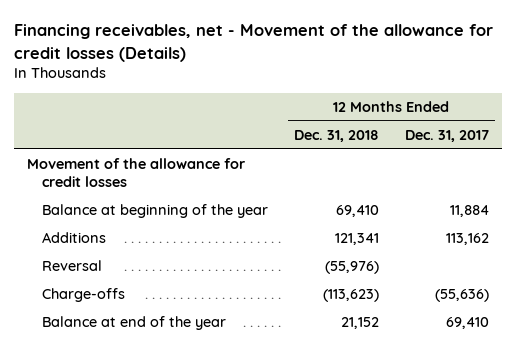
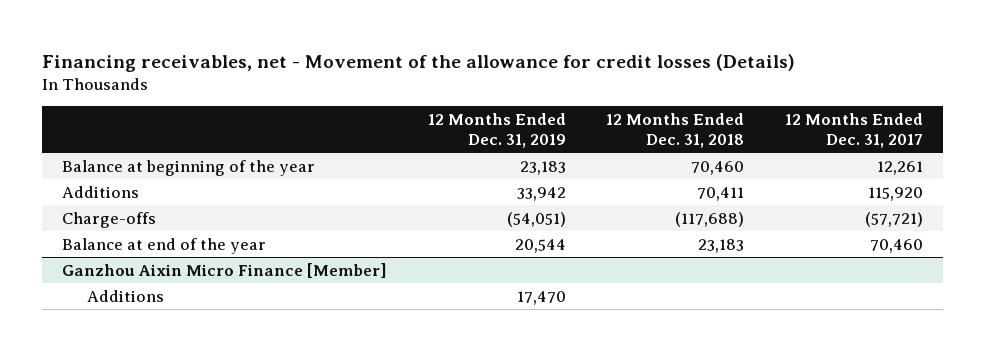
- | 12 Months Ended Dec. 31, 2018 | 12 Months Ended Dec. 31, 2017
+ | 12 Months Ended Dec. 31, 2019 | 12 Months Ended Dec. 31, 2018 | 12 Months Ended Dec. 31, 2017
- Movement of the allowance for credit losses
- Balance at beginning of the year | 69,410 | 11,884
- Additions | 121,341 | 113,162
- Reversal | (55,976) |
- Charge-offs | (113,623) | (55,636)
- Balance at end of the year | 21,152 | 69,410
+ Balance at beginning of the year | 23,183 | 70,460 | 12,261
+ Additions | 33,942 | 70,411 | 115,920
+ Charge-offs | (54,051) | (117,688) | (57,721)
+ Balance at end of the year | 20,544 | 23,183 | 70,460
+ Ganzhou Aixin Micro Finance [Member]
+ Additions | 17,470 | |

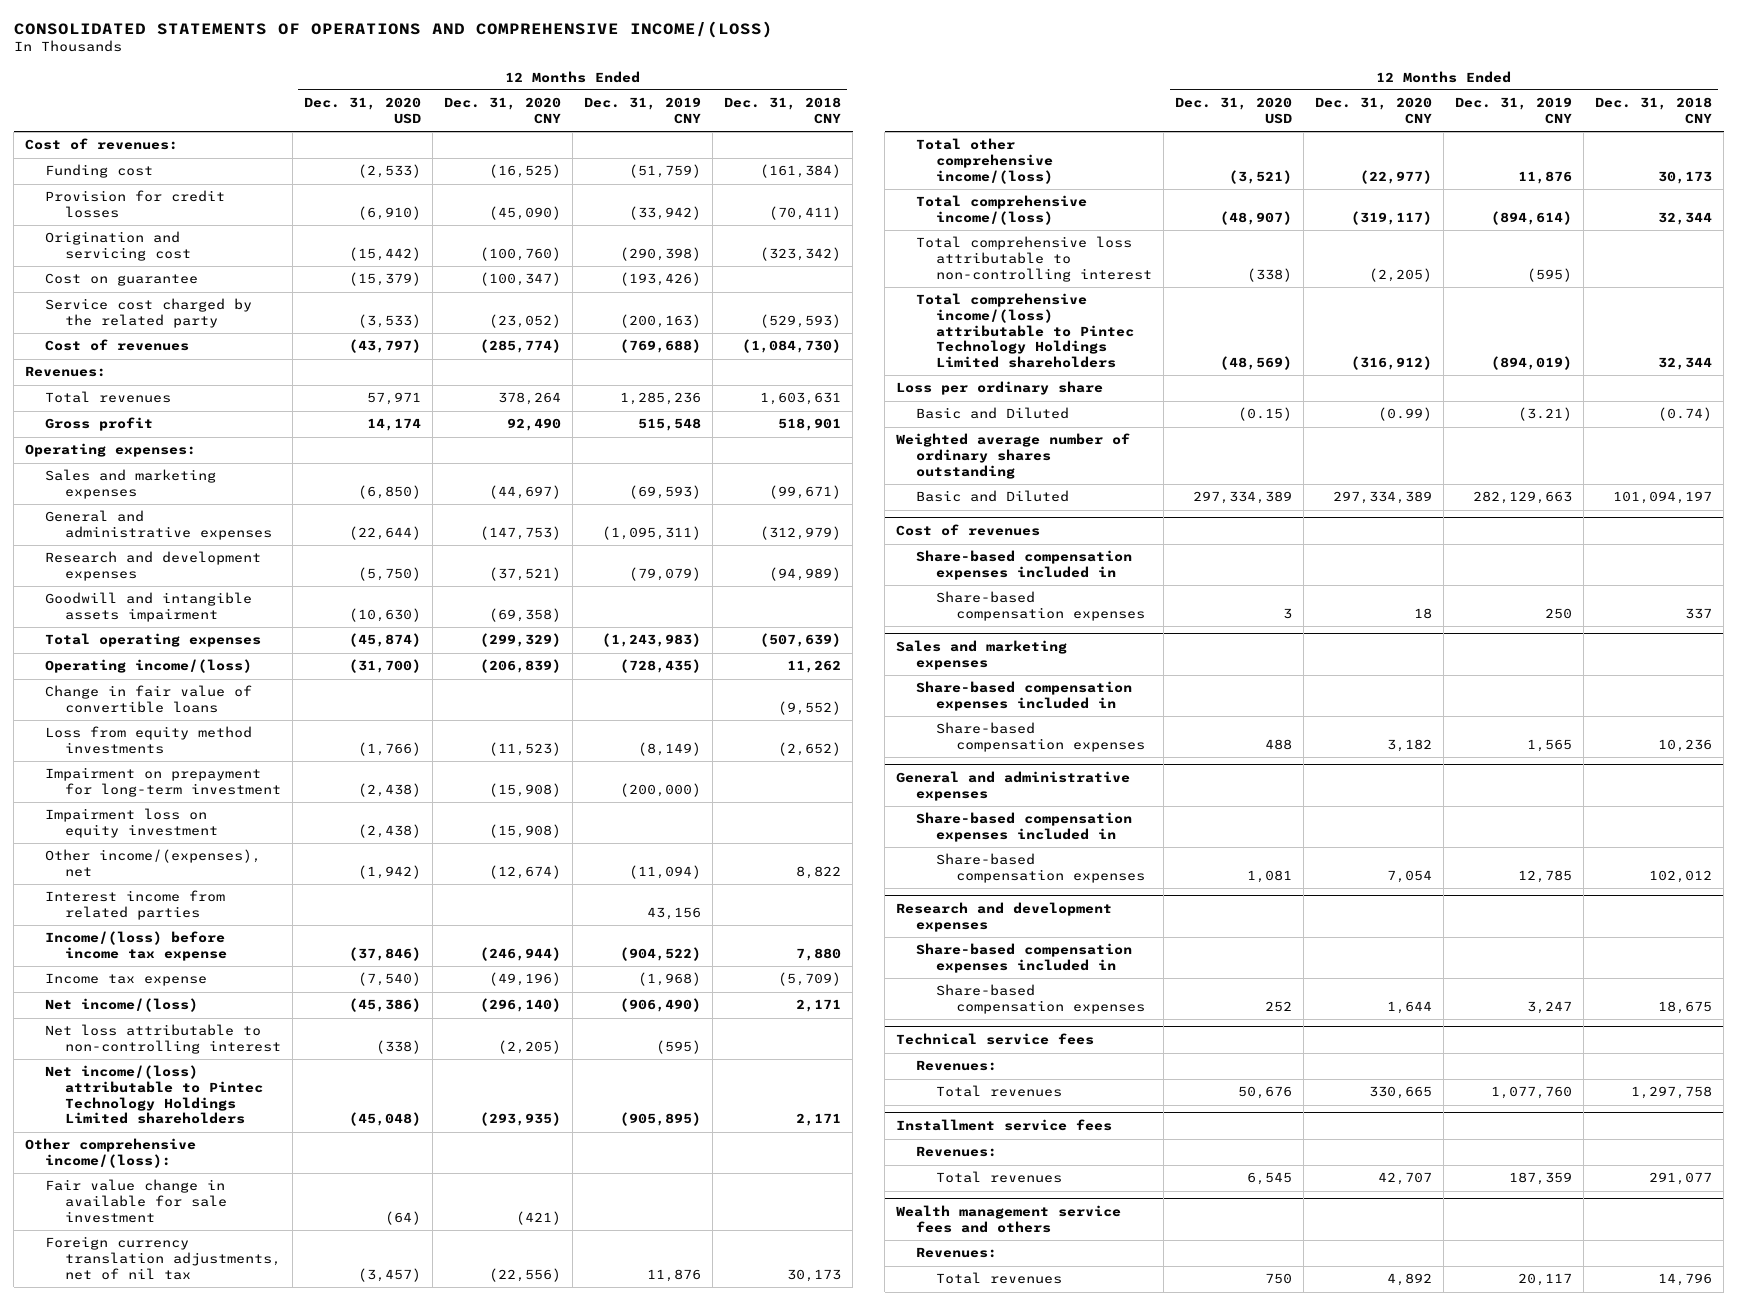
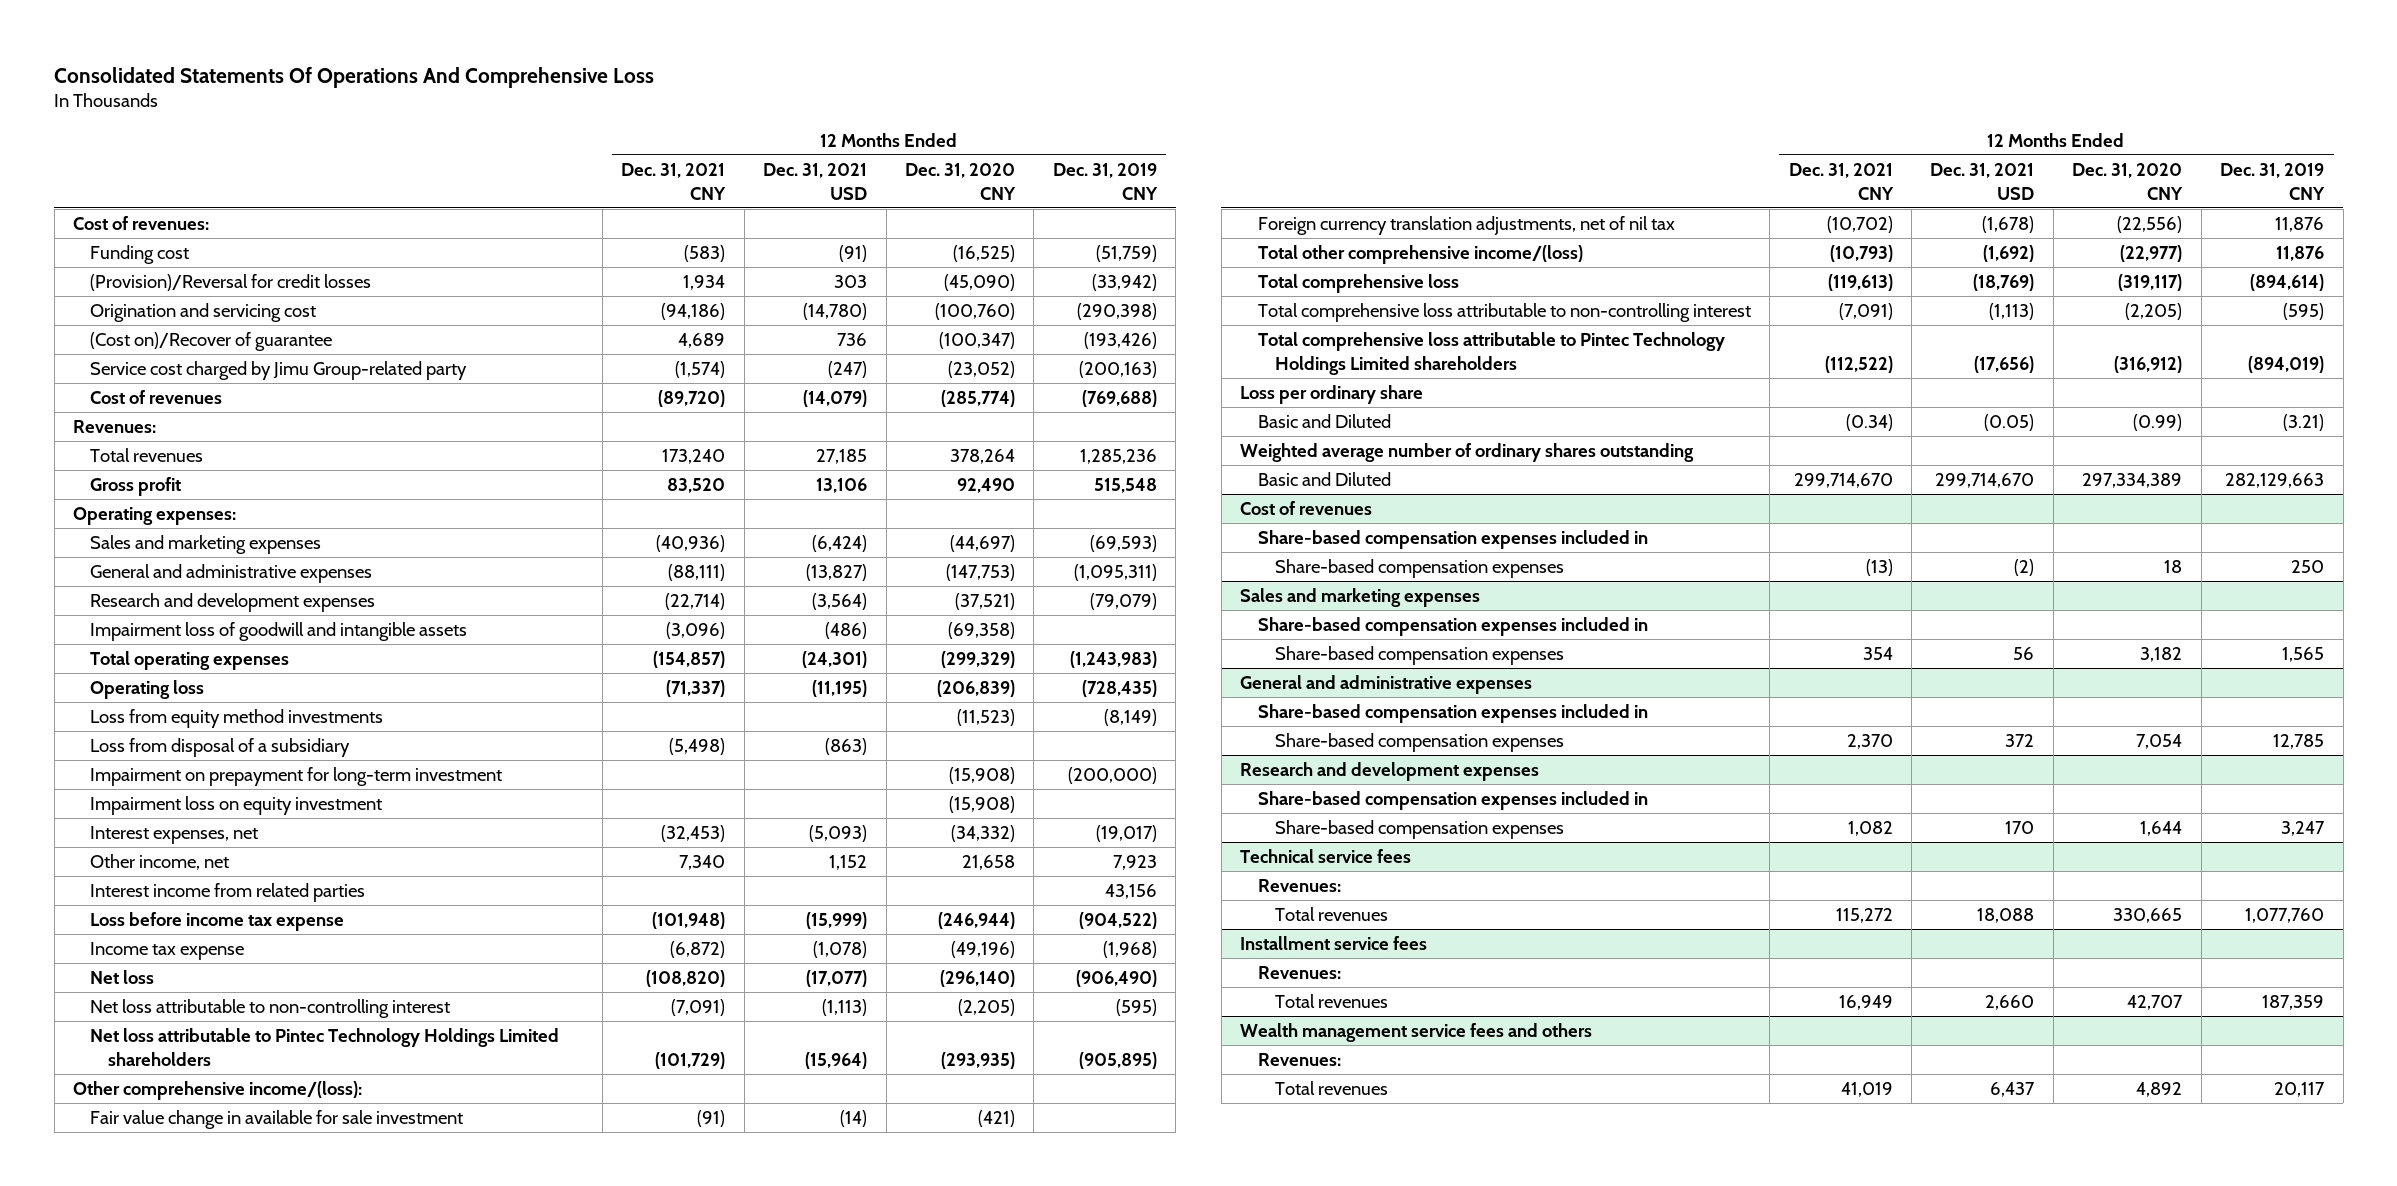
- CONSOLIDATED STATEMENTS OF OPERATIONS AND COMPREHENSIVE INCOME/(LOSS)
+ Consolidated Statements Of Operations And Comprehensive Loss
- | 12 Months Ended Dec. 31, 2020 USD | 12 Months Ended Dec. 31, 2020 CNY | 12 Months Ended Dec. 31, 2019 CNY | 12 Months Ended Dec. 31, 2018 CNY
+ | 12 Months Ended Dec. 31, 2021 CNY | 12 Months Ended Dec. 31, 2021 USD | 12 Months Ended Dec. 31, 2020 CNY | 12 Months Ended Dec. 31, 2019 CNY
- Provision for credit losses | (6,910) | (45,090) | (33,942) | (70,411)
+ (Provision)/Reversal for credit losses | 1,934 | 303 | (45,090) | (33,942)
- Cost on guarantee | (15,379) | (100,347) | (193,426) |
- Service cost charged by the related party | (3,533) | (23,052) | (200,163) | (529,593)
+ (Cost on)/Recover of guarantee | 4,689 | 736 | (100,347) | (193,426)
+ Service cost charged by Jimu Group-related party | (1,574) | (247) | (23,052) | (200,163)
- Goodwill and intangible assets impairment | (10,630) | (69,358) | |
+ Impairment loss of goodwill and intangible assets | (3,096) | (486) | (69,358) |
- Operating income/(loss) | (31,700) | (206,839) | (728,435) | 11,262
- Change in fair value of convertible loans | | | | (9,552)
+ Operating loss | (71,337) | (11,195) | (206,839) | (728,435)
+ Loss from disposal of a subsidiary | (5,498) | (863) | |
- Other income/(expenses), net | (1,942) | (12,674) | (11,094) | 8,822
+ Interest expenses, net | (32,453) | (5,093) | (34,332) | (19,017)
+ Other income, net | 7,340 | 1,152 | 21,658 | 7,923
- Income/(loss) before income tax expense | (37,846) | (246,944) | (904,522) | 7,880
+ Loss before income tax expense | (101,948) | (15,999) | (246,944) | (904,522)
- Net income/(loss) | (45,386) | (296,140) | (906,490) | 2,171
+ Net loss | (108,820) | (17,077) | (296,140) | (906,490)
- Net income/(loss) attributable to Pintec Technology Holdings Limited shareholders | (45,048) | (293,935) | (905,895) | 2,171
+ Net loss attributable to Pintec Technology Holdings Limited shareholders | (101,729) | (15,964) | (293,935) | (905,895)
- Total comprehensive income/(loss) | (48,907) | (319,117) | (894,614) | 32,344
+ Total comprehensive loss | (119,613) | (18,769) | (319,117) | (894,614)
- Total comprehensive income/(loss) attributable to Pintec Technology Holdings Limited shareholders | (48,569) | (316,912) | (894,019) | 32,344
+ Total comprehensive loss attributable to Pintec Technology Holdings Limited shareholders | (112,522) | (17,656) | (316,912) | (894,019)

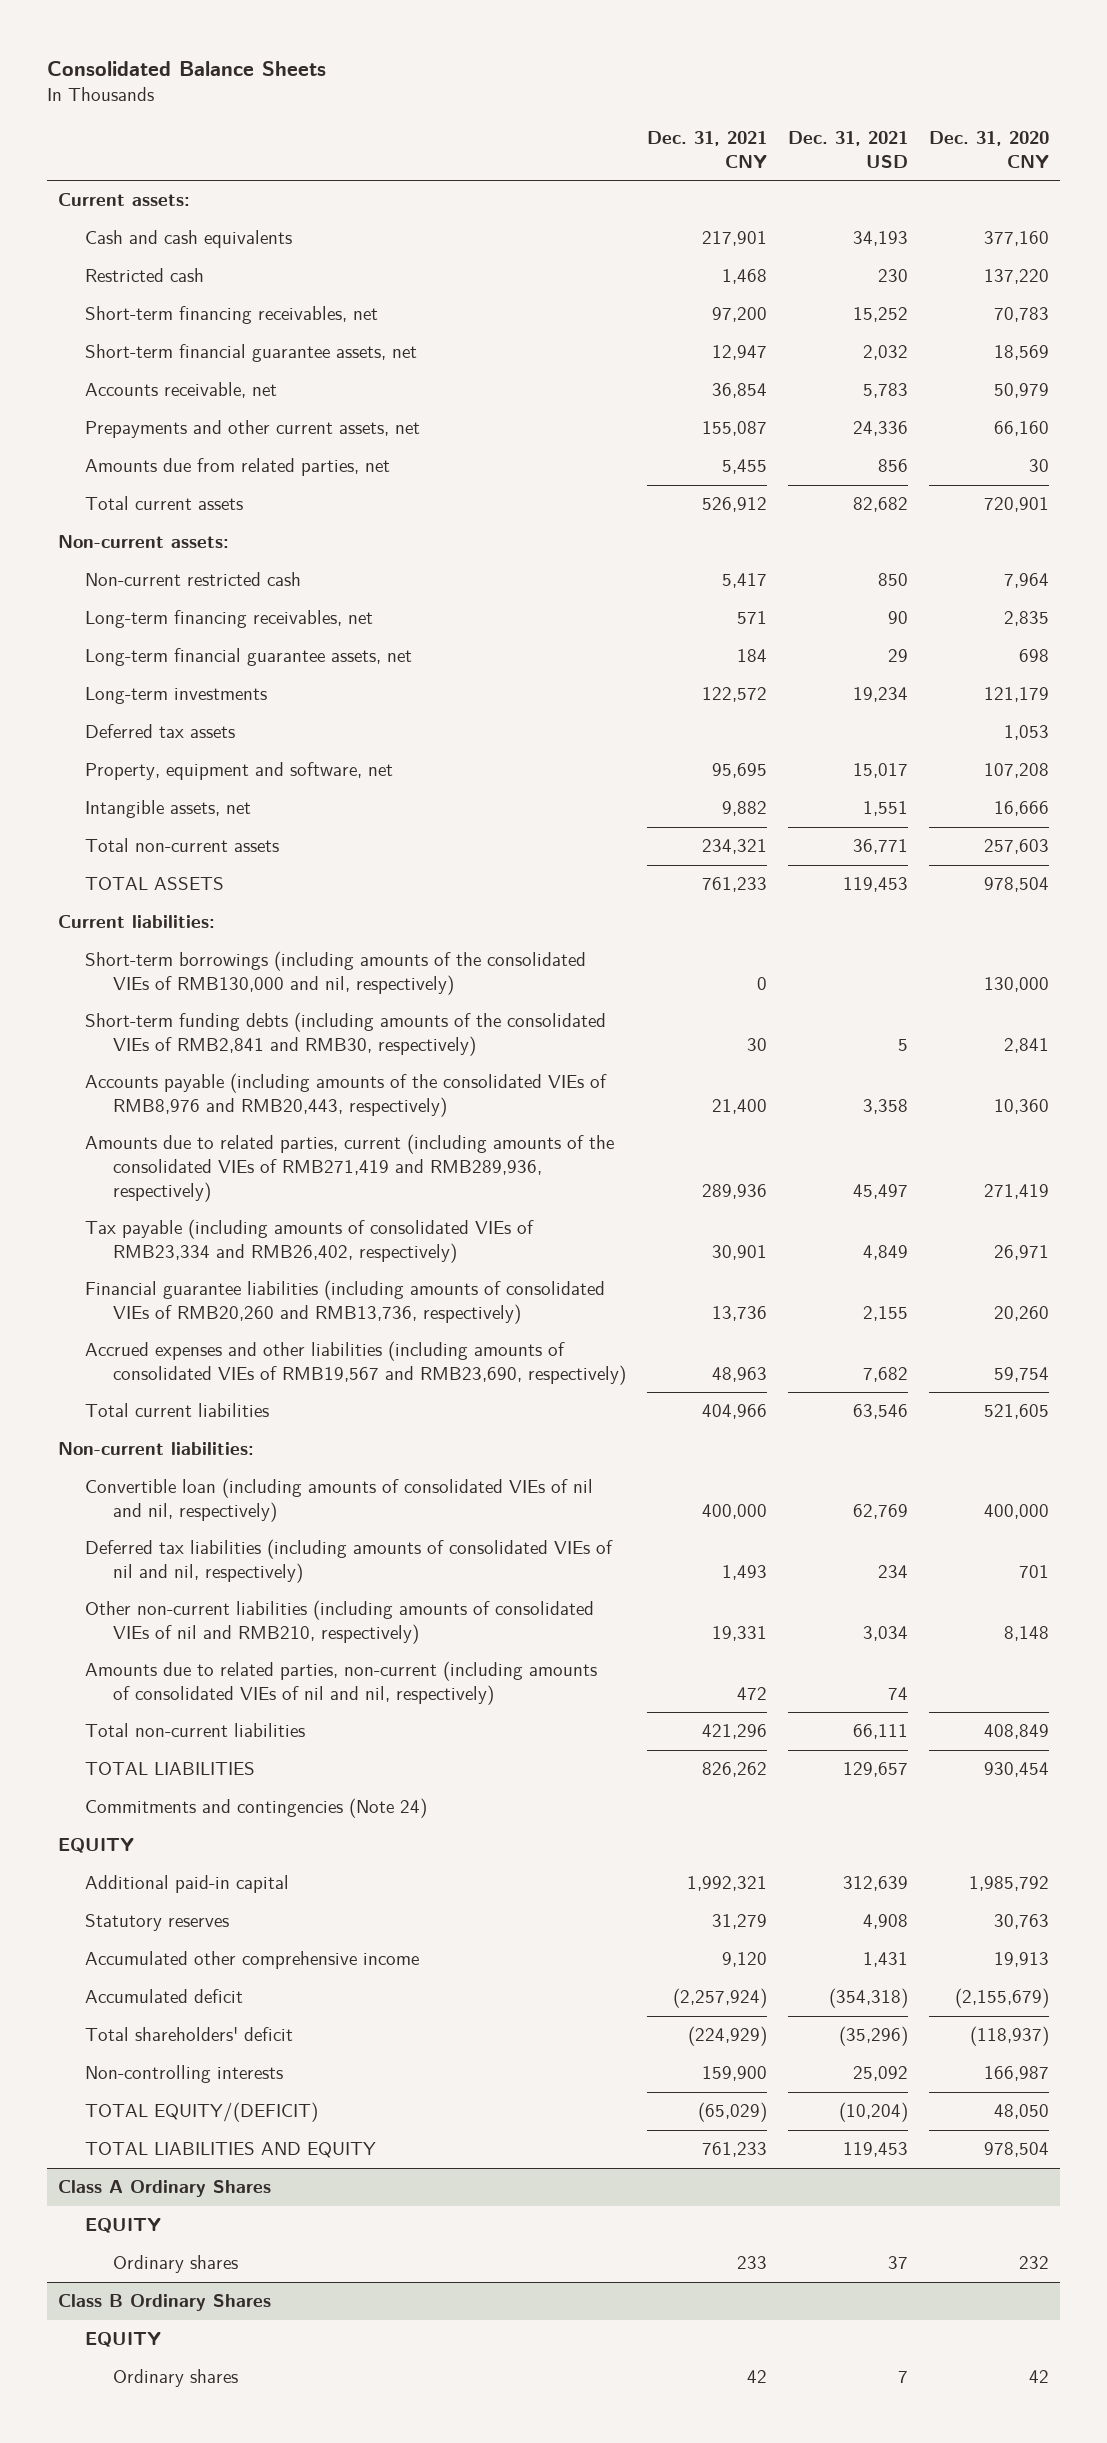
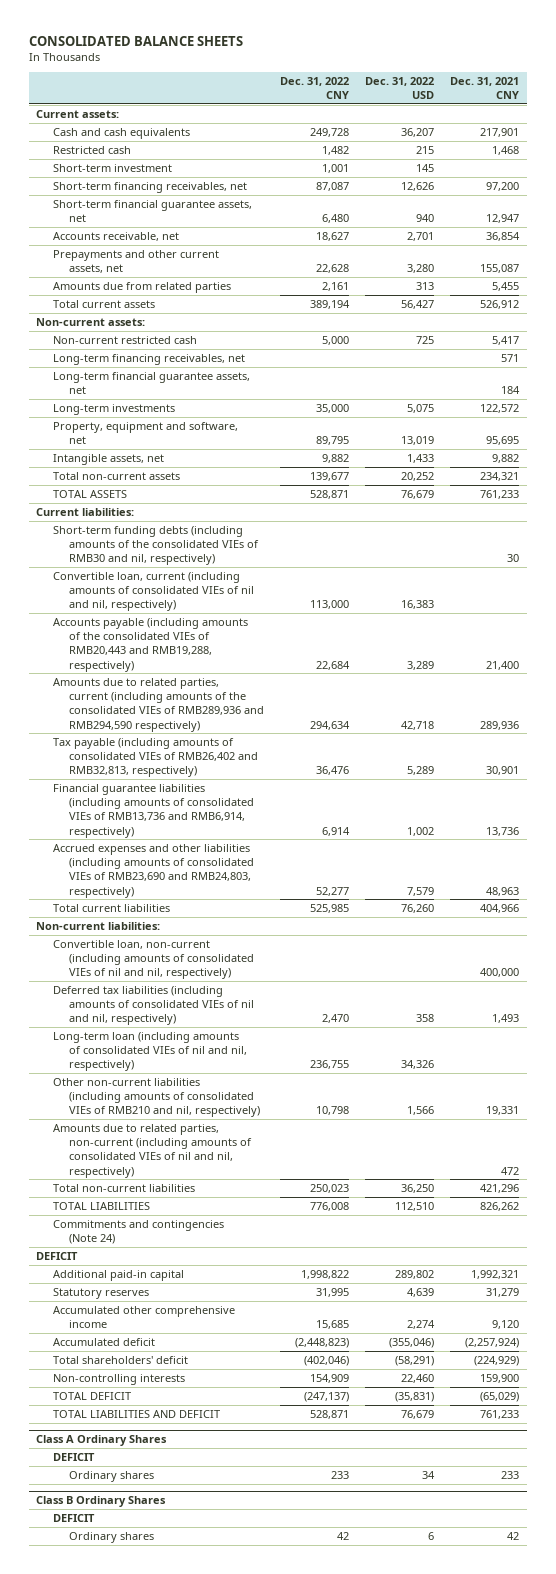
- Consolidated Balance Sheets
+ CONSOLIDATED BALANCE SHEETS
- | Dec. 31, 2021 CNY | Dec. 31, 2021 USD | Dec. 31, 2020 CNY
+ | Dec. 31, 2022 CNY | Dec. 31, 2022 USD | Dec. 31, 2021 CNY
+ Short-term investment | 1,001 | 145 |
- Amounts due from related parties, net | 5,455 | 856 | 30
+ Amounts due from related parties | 2,161 | 313 | 5,455
- Deferred tax assets | | | 1,053
- Short-term borrowings (including amounts of the consolidated VIEs of RMB130,000 and nil, respectively) | 0 | | 130,000
- Short-term funding debts (including amounts of the consolidated VIEs of RMB2,841 and RMB30, respectively) | 30 | 5 | 2,841
- Accounts payable (including amounts of the consolidated VIEs of RMB8,976 and RMB20,443, respectively) | 21,400 | 3,358 | 10,360
- Amounts due to related parties, current (including amounts of the consolidated VIEs of RMB271,419 and RMB289,936, respectively) | 289,936 | 45,497 | 271,419
- Tax payable (including amounts of consolidated VIEs of RMB23,334 and RMB26,402, respectively) | 30,901 | 4,849 | 26,971
- Financial guarantee liabilities (including amounts of consolidated VIEs of RMB20,260 and RMB13,736, respectively) | 13,736 | 2,155 | 20,260
- Accrued expenses and other liabilities (including amounts of consolidated VIEs of RMB19,567 and RMB23,690, respectively) | 48,963 | 7,682 | 59,754
+ Short-term funding debts (including amounts of the consolidated VIEs of RMB30 and nil, respectively) | | | 30
+ Convertible loan, current (including amounts of consolidated VIEs of nil and nil, respectively) | 113,000 | 16,383 |
+ Accounts payable (including amounts of the consolidated VIEs of RMB20,443 and RMB19,288, respectively) | 22,684 | 3,289 | 21,400
+ Amounts due to related parties, current (including amounts of the consolidated VIEs of RMB289,936 and RMB294,590 respectively) | 294,634 | 42,718 | 289,936
+ Tax payable (including amounts of consolidated VIEs of RMB26,402 and RMB32,813, respectively) | 36,476 | 5,289 | 30,901
+ Financial guarantee liabilities (including amounts of consolidated VIEs of RMB13,736 and RMB6,914, respectively) | 6,914 | 1,002 | 13,736
+ Accrued expenses and other liabilities (including amounts of consolidated VIEs of RMB23,690 and RMB24,803, respectively) | 52,277 | 7,579 | 48,963
- Convertible loan (including amounts of consolidated VIEs of nil and nil, respectively) | 400,000 | 62,769 | 400,000
+ Convertible loan, non-current (including amounts of consolidated VIEs of nil and nil, respectively) | | | 400,000
- Other non-current liabilities (including amounts of consolidated VIEs of nil and RMB210, respectively) | 19,331 | 3,034 | 8,148
+ Long-term loan (including amounts of consolidated VIEs of nil and nil, respectively) | 236,755 | 34,326 |
+ Other non-current liabilities (including amounts of consolidated VIEs of RMB210 and nil, respectively) | 10,798 | 1,566 | 19,331
- EQUITY
+ DEFICIT
- TOTAL EQUITY/(DEFICIT) | (65,029) | (10,204) | 48,050
- TOTAL LIABILITIES AND EQUITY | 761,233 | 119,453 | 978,504
+ TOTAL DEFICIT | (247,137) | (35,831) | (65,029)
+ TOTAL LIABILITIES AND DEFICIT | 528,871 | 76,679 | 761,233
@ Class A Ordinary Shares
- EQUITY
+ DEFICIT
@ Class B Ordinary Shares
- EQUITY
+ DEFICIT

